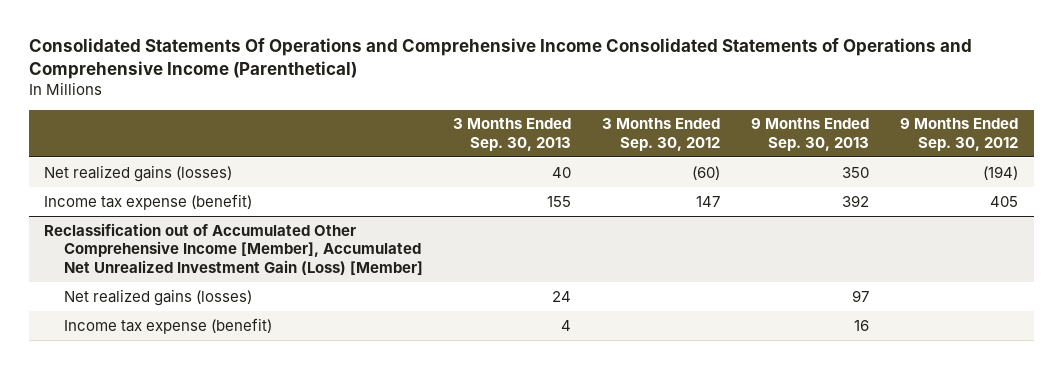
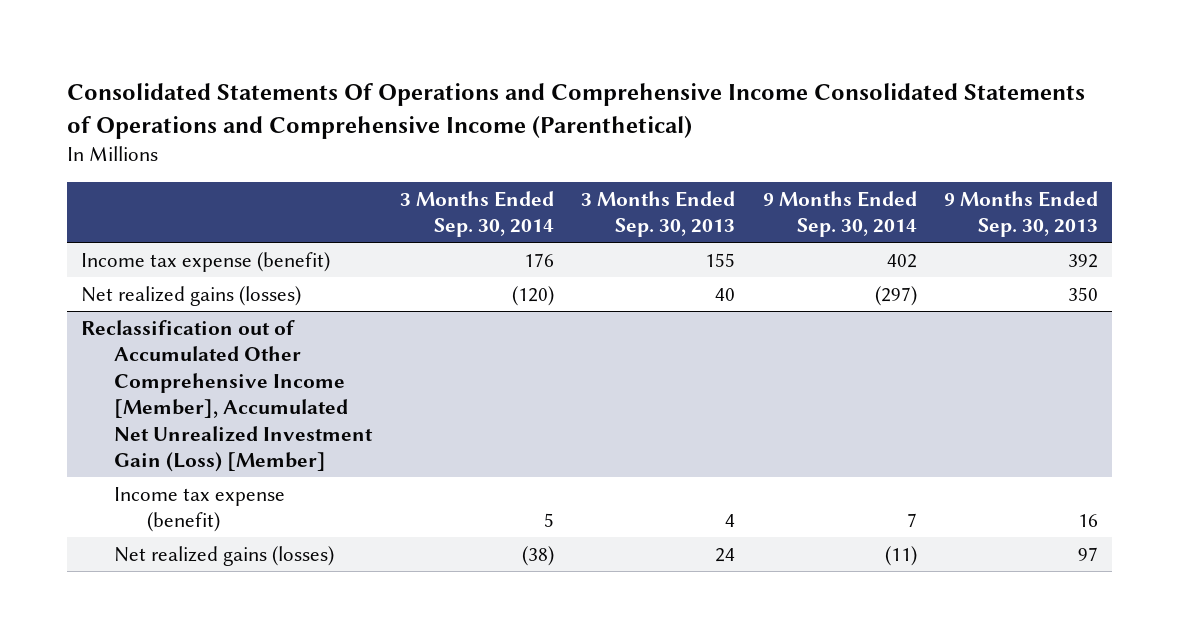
- | 3 Months Ended Sep. 30, 2013 | 3 Months Ended Sep. 30, 2012 | 9 Months Ended Sep. 30, 2013 | 9 Months Ended Sep. 30, 2012
+ | 3 Months Ended Sep. 30, 2014 | 3 Months Ended Sep. 30, 2013 | 9 Months Ended Sep. 30, 2014 | 9 Months Ended Sep. 30, 2013
moved down: Net realized gains (losses) | (120) | 40 | (297) | 350
@ Reclassification out of Accumulated Other Comprehensive Income [Member], Accumulated Net Unrealized Investment Gain (Loss) [Member]
moved down: Net realized gains (losses) | (38) | 24 | (11) | 97

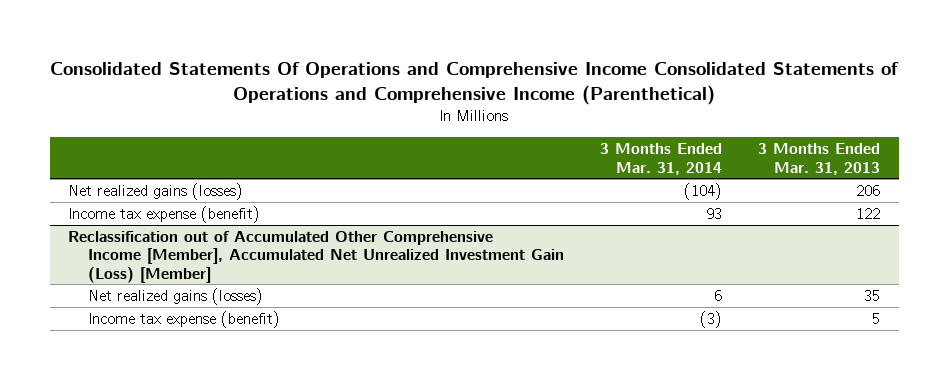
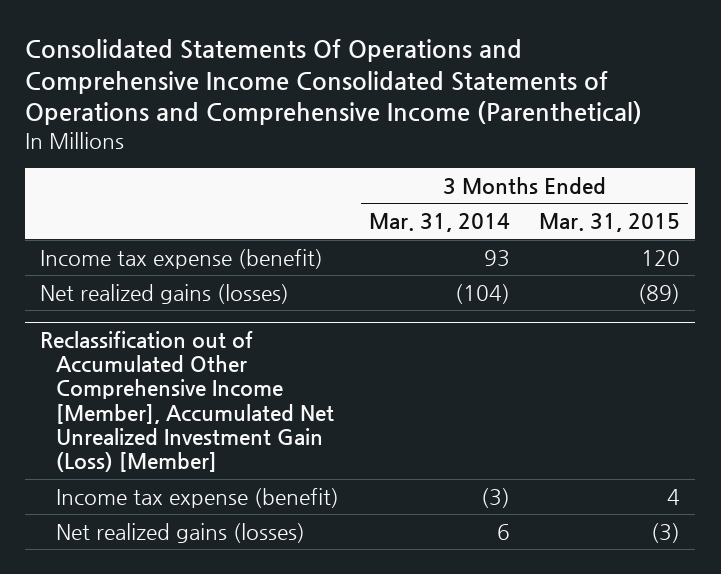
- | 3 Months Ended Mar. 31, 2014 | 3 Months Ended Mar. 31, 2013
+ | 3 Months Ended Mar. 31, 2014 | 3 Months Ended Mar. 31, 2015
moved down: Net realized gains (losses) | (104) | (89)
@ Reclassification out of Accumulated Other Comprehensive Income [Member], Accumulated Net Unrealized Investment Gain (Loss) [Member]
moved down: Net realized gains (losses) | 6 | (3)

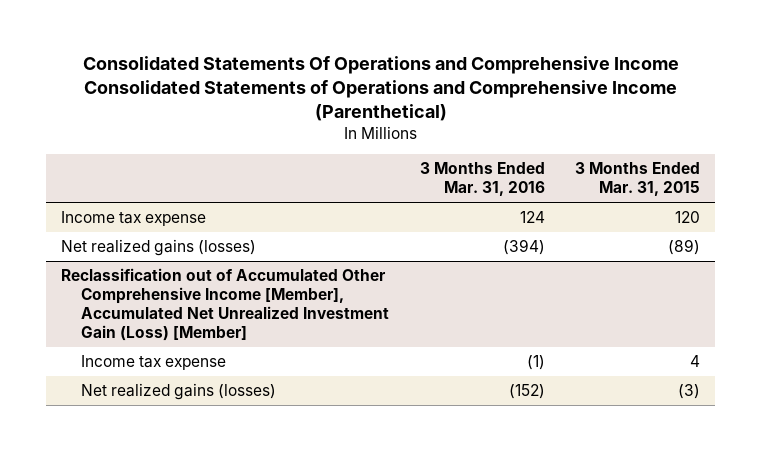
- | 3 Months Ended Mar. 31, 2014 | 3 Months Ended Mar. 31, 2015
+ | 3 Months Ended Mar. 31, 2016 | 3 Months Ended Mar. 31, 2015
- Income tax expense (benefit) | 93 | 120
+ Income tax expense | 124 | 120
@ Reclassification out of Accumulated Other Comprehensive Income [Member], Accumulated Net Unrealized Investment Gain (Loss) [Member]
- Income tax expense (benefit) | (3) | 4
+ Income tax expense | (1) | 4

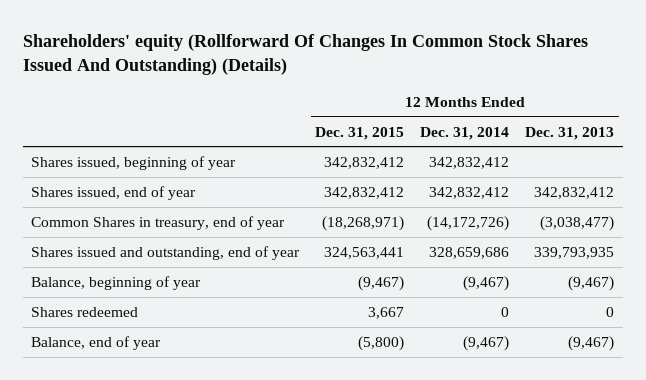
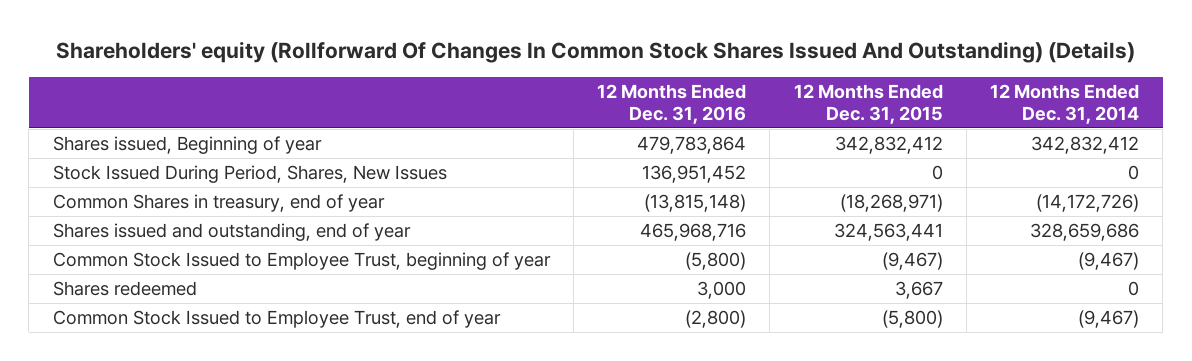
- | 12 Months Ended Dec. 31, 2015 | 12 Months Ended Dec. 31, 2014 | 12 Months Ended Dec. 31, 2013
+ | 12 Months Ended Dec. 31, 2016 | 12 Months Ended Dec. 31, 2015 | 12 Months Ended Dec. 31, 2014
- Shares issued, beginning of year | 342,832,412 | 342,832,412 |
- Shares issued, end of year | 342,832,412 | 342,832,412 | 342,832,412
+ Shares issued, Beginning of year | 479,783,864 | 342,832,412 | 342,832,412
+ Stock Issued During Period, Shares, New Issues | 136,951,452 | 0 | 0
- Balance, beginning of year | (9,467) | (9,467) | (9,467)
+ Common Stock Issued to Employee Trust, beginning of year | (5,800) | (9,467) | (9,467)
- Balance, end of year | (5,800) | (9,467) | (9,467)
+ Common Stock Issued to Employee Trust, end of year | (2,800) | (5,800) | (9,467)

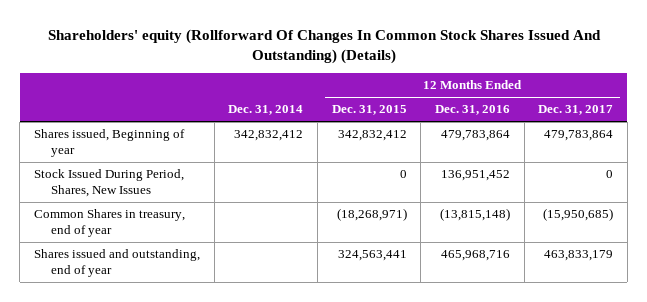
- | 12 Months Ended Dec. 31, 2016 | 12 Months Ended Dec. 31, 2015 | 12 Months Ended Dec. 31, 2014
+ | Dec. 31, 2014 | 12 Months Ended Dec. 31, 2015 | 12 Months Ended Dec. 31, 2016 | 12 Months Ended Dec. 31, 2017
- Common Stock Issued to Employee Trust, beginning of year | (5,800) | (9,467) | (9,467)
- Shares redeemed | 3,000 | 3,667 | 0
- Common Stock Issued to Employee Trust, end of year | (2,800) | (5,800) | (9,467)

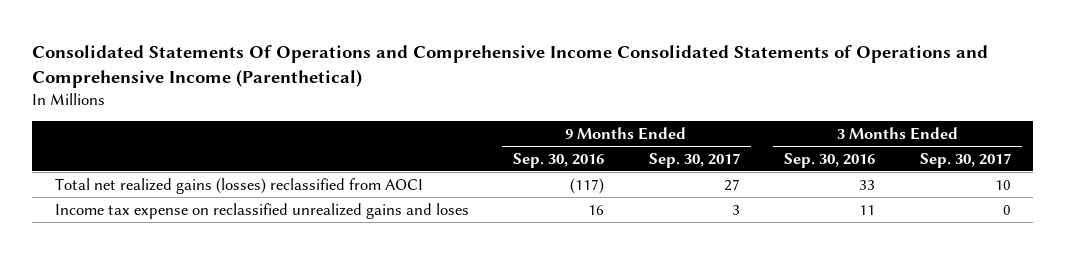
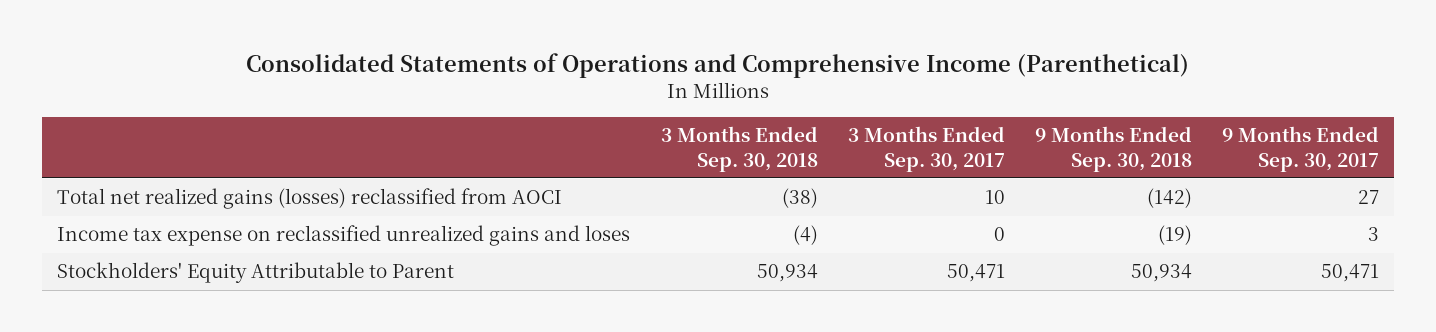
- Consolidated Statements Of Operations and Comprehensive Income Consolidated Statements of Operations and Comprehensive Income (Parenthetical)
+ Consolidated Statements of Operations and Comprehensive Income (Parenthetical)
- | 9 Months Ended Sep. 30, 2016 | 9 Months Ended Sep. 30, 2017 | 3 Months Ended Sep. 30, 2016 | 3 Months Ended Sep. 30, 2017
+ | 3 Months Ended Sep. 30, 2018 | 3 Months Ended Sep. 30, 2017 | 9 Months Ended Sep. 30, 2018 | 9 Months Ended Sep. 30, 2017
+ Stockholders' Equity Attributable to Parent | 50,934 | 50,471 | 50,934 | 50,471

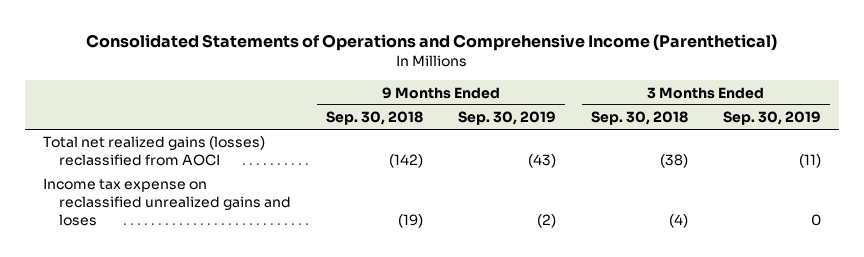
- | 3 Months Ended Sep. 30, 2018 | 3 Months Ended Sep. 30, 2017 | 9 Months Ended Sep. 30, 2018 | 9 Months Ended Sep. 30, 2017
+ | 9 Months Ended Sep. 30, 2018 | 9 Months Ended Sep. 30, 2019 | 3 Months Ended Sep. 30, 2018 | 3 Months Ended Sep. 30, 2019
- Stockholders' Equity Attributable to Parent | 50,934 | 50,471 | 50,934 | 50,471

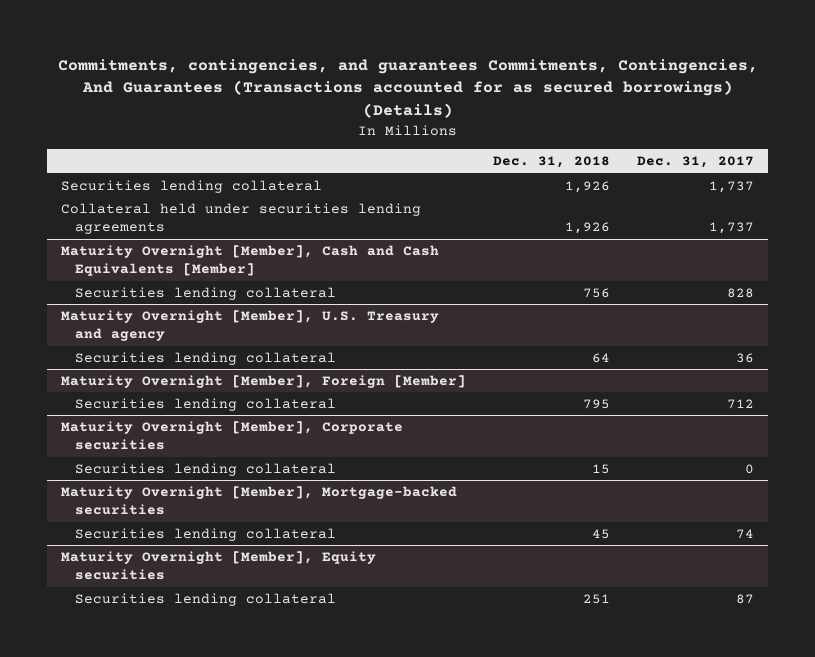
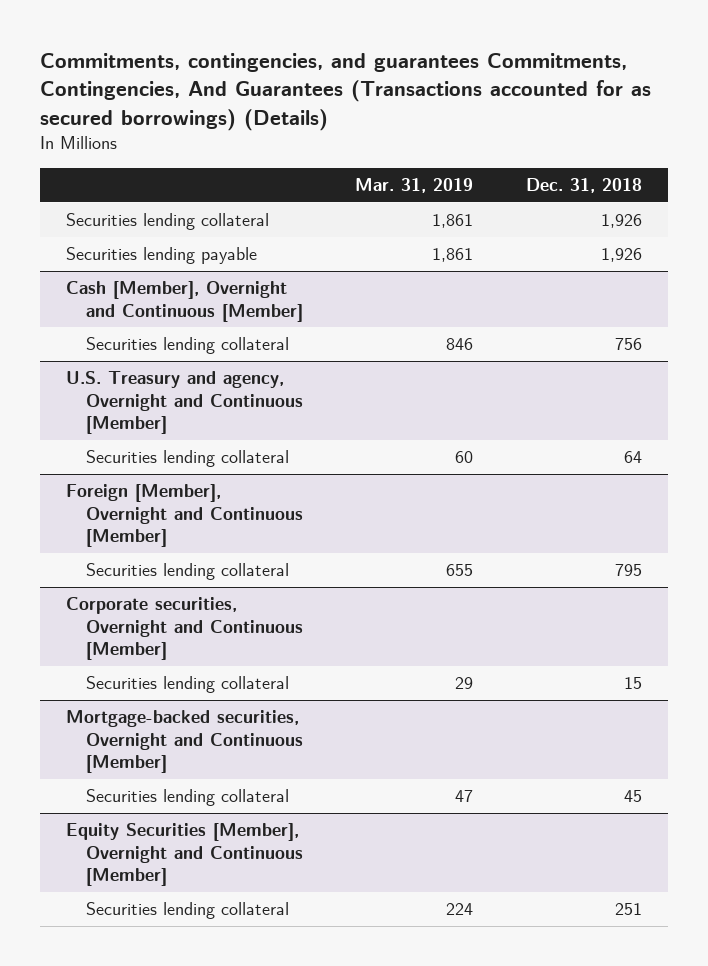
- | Dec. 31, 2018 | Dec. 31, 2017
+ | Mar. 31, 2019 | Dec. 31, 2018
- Collateral held under securities lending agreements | 1,926 | 1,737
- Maturity Overnight [Member], Cash and Cash Equivalents [Member]
+ Securities lending payable | 1,861 | 1,926
+ Cash [Member], Overnight and Continuous [Member]
- Maturity Overnight [Member], U.S. Treasury and agency
+ U.S. Treasury and agency, Overnight and Continuous [Member]
- Maturity Overnight [Member], Foreign [Member]
+ Foreign [Member], Overnight and Continuous [Member]
- Maturity Overnight [Member], Corporate securities
+ Corporate securities, Overnight and Continuous [Member]
- Maturity Overnight [Member], Mortgage-backed securities
+ Mortgage-backed securities, Overnight and Continuous [Member]
- Maturity Overnight [Member], Equity securities
+ Equity Securities [Member], Overnight and Continuous [Member]

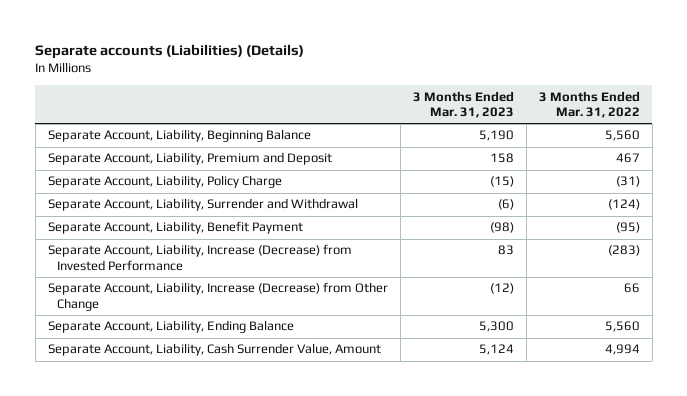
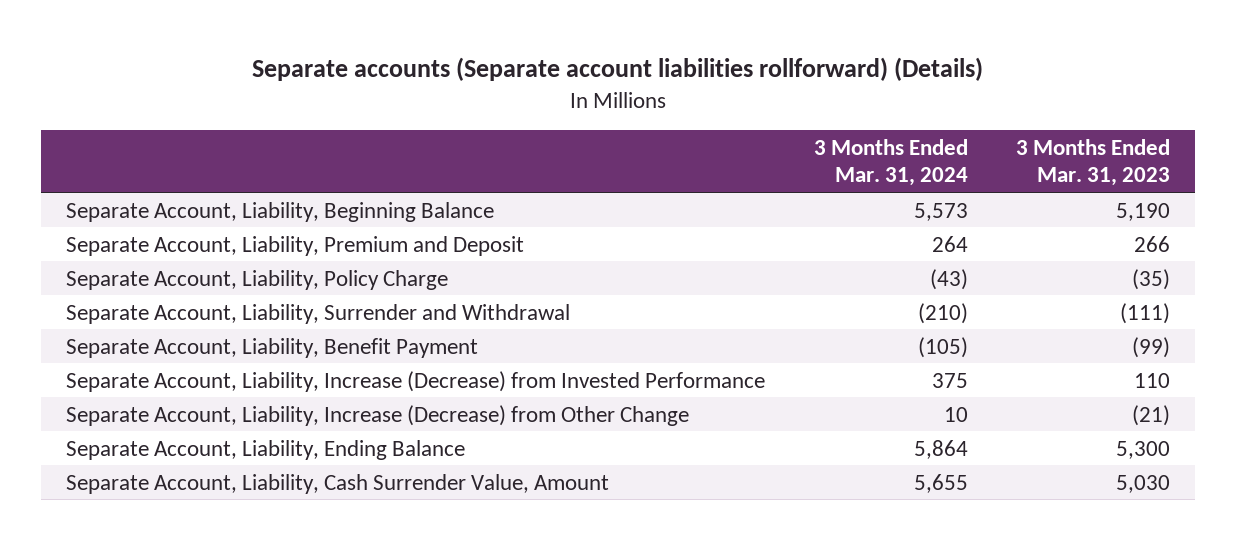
- Separate accounts (Liabilities) (Details)
+ Separate accounts (Separate account liabilities rollforward) (Details)
- | 3 Months Ended Mar. 31, 2023 | 3 Months Ended Mar. 31, 2022
+ | 3 Months Ended Mar. 31, 2024 | 3 Months Ended Mar. 31, 2023
- Separate Account, Liability, Premium and Deposit | 158 | 467
- Separate Account, Liability, Policy Charge | (15) | (31)
- Separate Account, Liability, Surrender and Withdrawal | (6) | (124)
- Separate Account, Liability, Benefit Payment | (98) | (95)
- Separate Account, Liability, Increase (Decrease) from Invested Performance | 83 | (283)
- Separate Account, Liability, Increase (Decrease) from Other Change | (12) | 66
+ Separate Account, Liability, Premium and Deposit | 264 | 266
+ Separate Account, Liability, Policy Charge | (43) | (35)
+ Separate Account, Liability, Surrender and Withdrawal | (210) | (111)
+ Separate Account, Liability, Benefit Payment | (105) | (99)
+ Separate Account, Liability, Increase (Decrease) from Invested Performance | 375 | 110
+ Separate Account, Liability, Increase (Decrease) from Other Change | 10 | (21)
- Separate Account, Liability, Cash Surrender Value, Amount | 5,124 | 4,994
+ Separate Account, Liability, Cash Surrender Value, Amount | 5,655 | 5,030

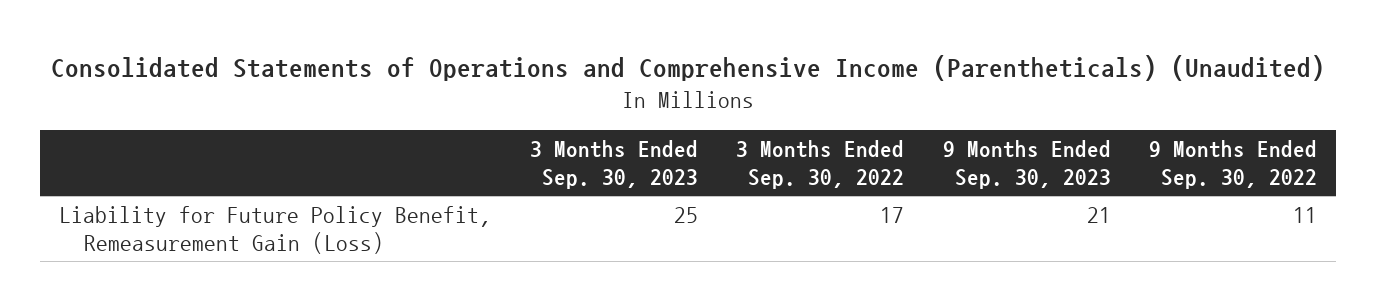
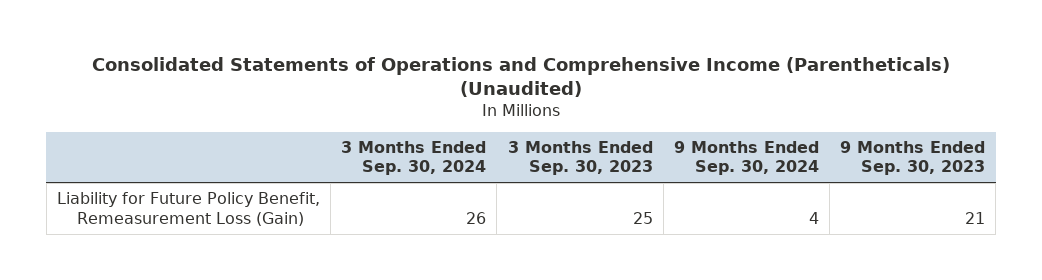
- | 3 Months Ended Sep. 30, 2023 | 3 Months Ended Sep. 30, 2022 | 9 Months Ended Sep. 30, 2023 | 9 Months Ended Sep. 30, 2022
+ | 3 Months Ended Sep. 30, 2024 | 3 Months Ended Sep. 30, 2023 | 9 Months Ended Sep. 30, 2024 | 9 Months Ended Sep. 30, 2023
- Liability for Future Policy Benefit, Remeasurement Gain (Loss) | 25 | 17 | 21 | 11
+ Liability for Future Policy Benefit, Remeasurement Loss (Gain) | 26 | 25 | 4 | 21

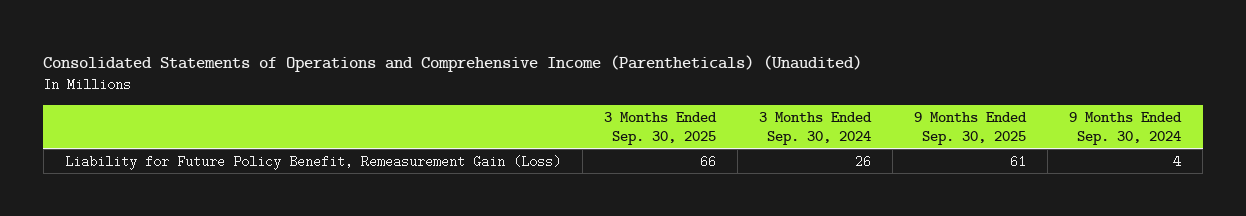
- | 3 Months Ended Sep. 30, 2024 | 3 Months Ended Sep. 30, 2023 | 9 Months Ended Sep. 30, 2024 | 9 Months Ended Sep. 30, 2023
+ | 3 Months Ended Sep. 30, 2025 | 3 Months Ended Sep. 30, 2024 | 9 Months Ended Sep. 30, 2025 | 9 Months Ended Sep. 30, 2024
- Liability for Future Policy Benefit, Remeasurement Loss (Gain) | 26 | 25 | 4 | 21
+ Liability for Future Policy Benefit, Remeasurement Gain (Loss) | 66 | 26 | 61 | 4

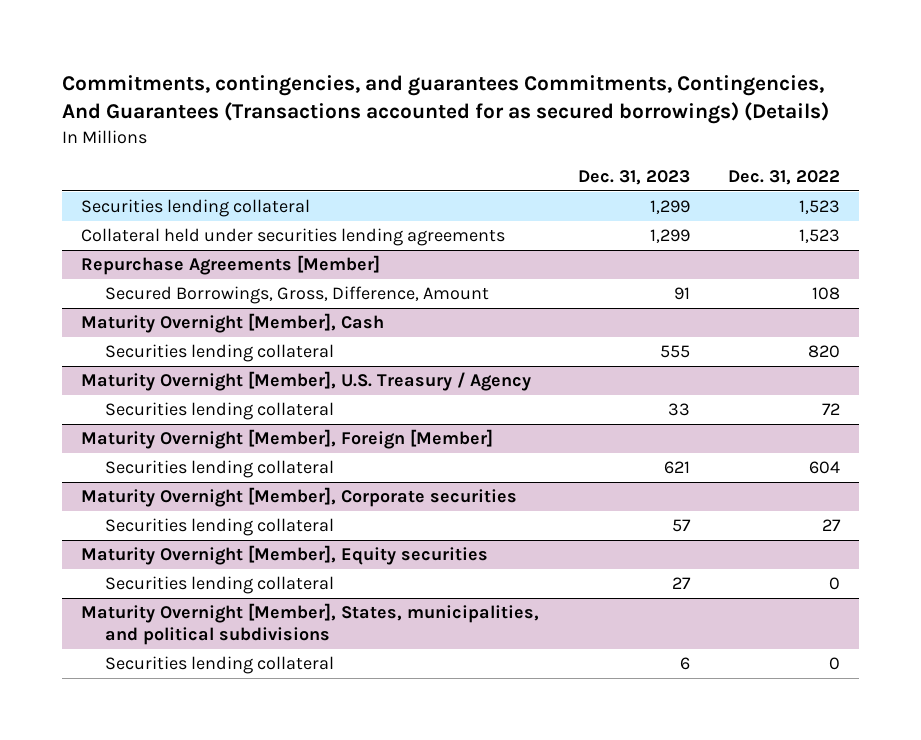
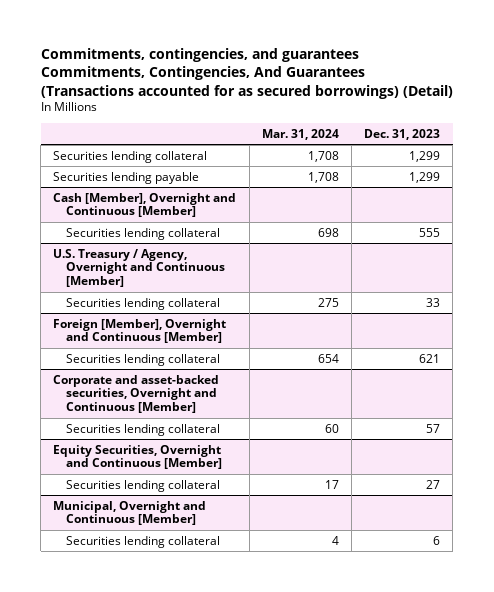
- Commitments, contingencies, and guarantees Commitments, Contingencies, And Guarantees (Transactions accounted for as secured borrowings) (Details)
+ Commitments, contingencies, and guarantees Commitments, Contingencies, And Guarantees (Transactions accounted for as secured borrowings) (Detail)
- | Dec. 31, 2023 | Dec. 31, 2022
+ | Mar. 31, 2024 | Dec. 31, 2023
- Collateral held under securities lending agreements | 1,299 | 1,523
- Repurchase Agreements [Member]
- Secured Borrowings, Gross, Difference, Amount | 91 | 108
- Maturity Overnight [Member], Cash
+ Securities lending payable | 1,708 | 1,299
+ Cash [Member], Overnight and Continuous [Member]
- Maturity Overnight [Member], U.S. Treasury / Agency
+ U.S. Treasury / Agency, Overnight and Continuous [Member]
- Maturity Overnight [Member], Foreign [Member]
+ Foreign [Member], Overnight and Continuous [Member]
- Maturity Overnight [Member], Corporate securities
+ Corporate and asset-backed securities, Overnight and Continuous [Member]
- Maturity Overnight [Member], Equity securities
+ Equity Securities, Overnight and Continuous [Member]
- Maturity Overnight [Member], States, municipalities, and political subdivisions
+ Municipal, Overnight and Continuous [Member]

